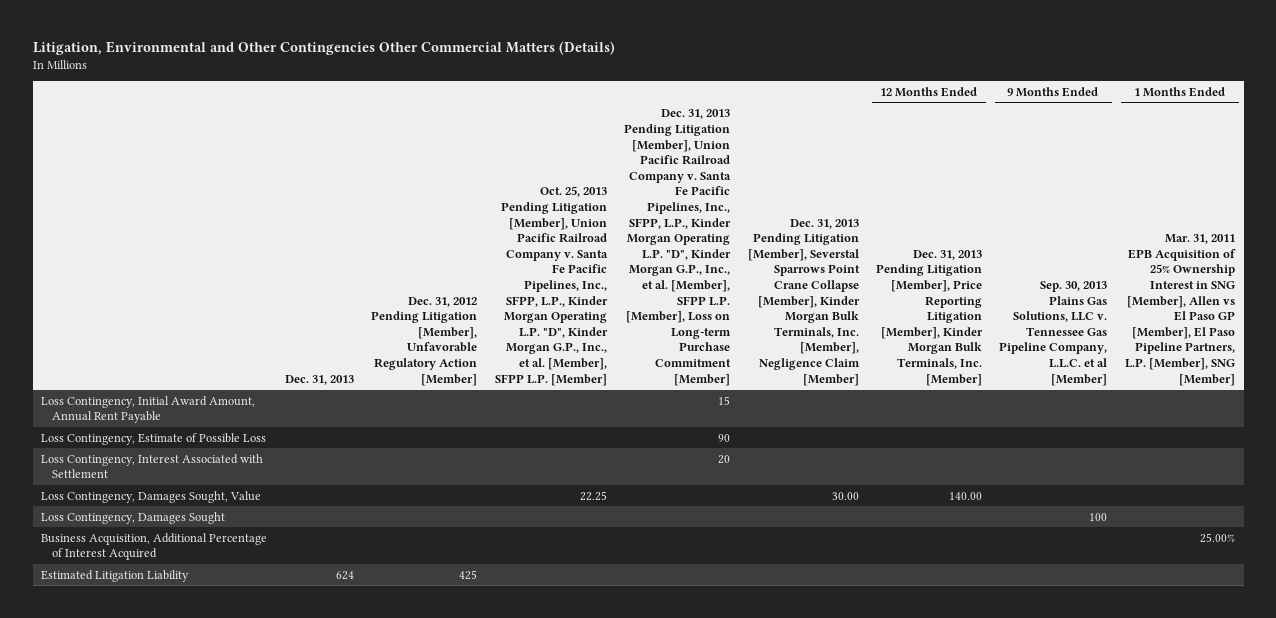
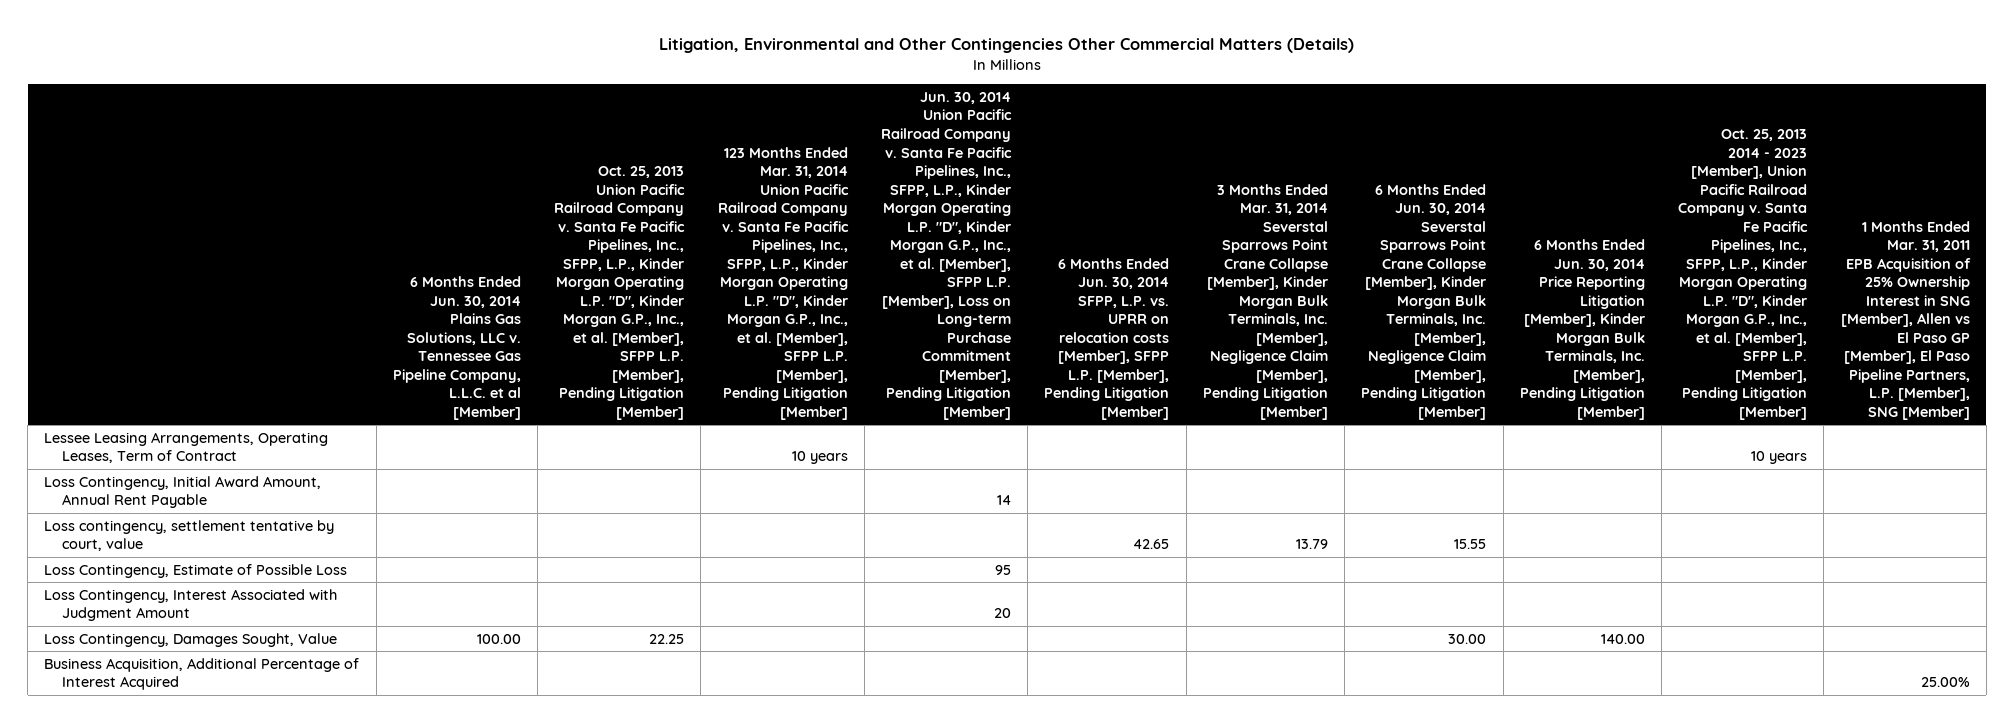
- | Dec. 31, 2013 | Dec. 31, 2012 Pending Litigation [Member], Unfavorable Regulatory Action [Member] | Oct. 25, 2013 Pending Litigation [Member], Union Pacific Railroad Company v. Santa Fe Pacific Pipelines, Inc., SFPP, L.P., Kinder Morgan Operating L.P. "D", Kinder Morgan G.P., Inc., et al. [Member], SFPP L.P. [Member] | Dec. 31, 2013 Pending Litigation [Member], Union Pacific Railroad Company v. Santa Fe Pacific Pipelines, Inc., SFPP, L.P., Kinder Morgan Operating L.P. "D", Kinder Morgan G.P., Inc., et al. [Member], SFPP L.P. [Member], Loss on Long-term Purchase Commitment [Member] | Dec. 31, 2013 Pending Litigation [Member], Severstal Sparrows Point Crane Collapse [Member], Kinder Morgan Bulk Terminals, Inc. [Member], Negligence Claim [Member] | 12 Months Ended Dec. 31, 2013 Pending Litigation [Member], Price Reporting Litigation [Member], Kinder Morgan Bulk Terminals, Inc. [Member] | 9 Months Ended Sep. 30, 2013 Plains Gas Solutions, LLC v. Tennessee Gas Pipeline Company, L.L.C. et al [Member] | 1 Months Ended Mar. 31, 2011 EPB Acquisition of 25% Ownership Interest in SNG [Member], Allen vs El Paso GP [Member], El Paso Pipeline Partners, L.P. [Member], SNG [Member]
+ | 6 Months Ended Jun. 30, 2014 Plains Gas Solutions, LLC v. Tennessee Gas Pipeline Company, L.L.C. et al [Member] | Oct. 25, 2013 Union Pacific Railroad Company v. Santa Fe Pacific Pipelines, Inc., SFPP, L.P., Kinder Morgan Operating L.P. "D", Kinder Morgan G.P., Inc., et al. [Member], SFPP L.P. [Member], Pending Litigation [Member] | 123 Months Ended Mar. 31, 2014 Union Pacific Railroad Company v. Santa Fe Pacific Pipelines, Inc., SFPP, L.P., Kinder Morgan Operating L.P. "D", Kinder Morgan G.P., Inc., et al. [Member], SFPP L.P. [Member], Pending Litigation [Member] | Jun. 30, 2014 Union Pacific Railroad Company v. Santa Fe Pacific Pipelines, Inc., SFPP, L.P., Kinder Morgan Operating L.P. "D", Kinder Morgan G.P., Inc., et al. [Member], SFPP L.P. [Member], Loss on Long-term Purchase Commitment [Member], Pending Litigation [Member] | 6 Months Ended Jun. 30, 2014 SFPP, L.P. vs. UPRR on relocation costs [Member], SFPP L.P. [Member], Pending Litigation [Member] | 3 Months Ended Mar. 31, 2014 Severstal Sparrows Point Crane Collapse [Member], Kinder Morgan Bulk Terminals, Inc. [Member], Negligence Claim [Member], Pending Litigation [Member] | 6 Months Ended Jun. 30, 2014 Severstal Sparrows Point Crane Collapse [Member], Kinder Morgan Bulk Terminals, Inc. [Member], Negligence Claim [Member], Pending Litigation [Member] | 6 Months Ended Jun. 30, 2014 Price Reporting Litigation [Member], Kinder Morgan Bulk Terminals, Inc. [Member], Pending Litigation [Member] | Oct. 25, 2013 2014 - 2023 [Member], Union Pacific Railroad Company v. Santa Fe Pacific Pipelines, Inc., SFPP, L.P., Kinder Morgan Operating L.P. "D", Kinder Morgan G.P., Inc., et al. [Member], SFPP L.P. [Member], Pending Litigation [Member] | 1 Months Ended Mar. 31, 2011 EPB Acquisition of 25% Ownership Interest in SNG [Member], Allen vs El Paso GP [Member], El Paso Pipeline Partners, L.P. [Member], SNG [Member]
+ Lessee Leasing Arrangements, Operating Leases, Term of Contract | | | 10 years | | | | | | 10 years |
+ Loss contingency, settlement tentative by court, value | | | | | 42.65 | 13.79 | 15.55 | | |
- Loss Contingency, Interest Associated with Settlement | | | | 20 | | | |
+ Loss Contingency, Interest Associated with Judgment Amount | | | | 20 | | | | | |
- Loss Contingency, Damages Sought | | | | | | | 100 |
- Estimated Litigation Liability | 624 | 425 | | | | | |

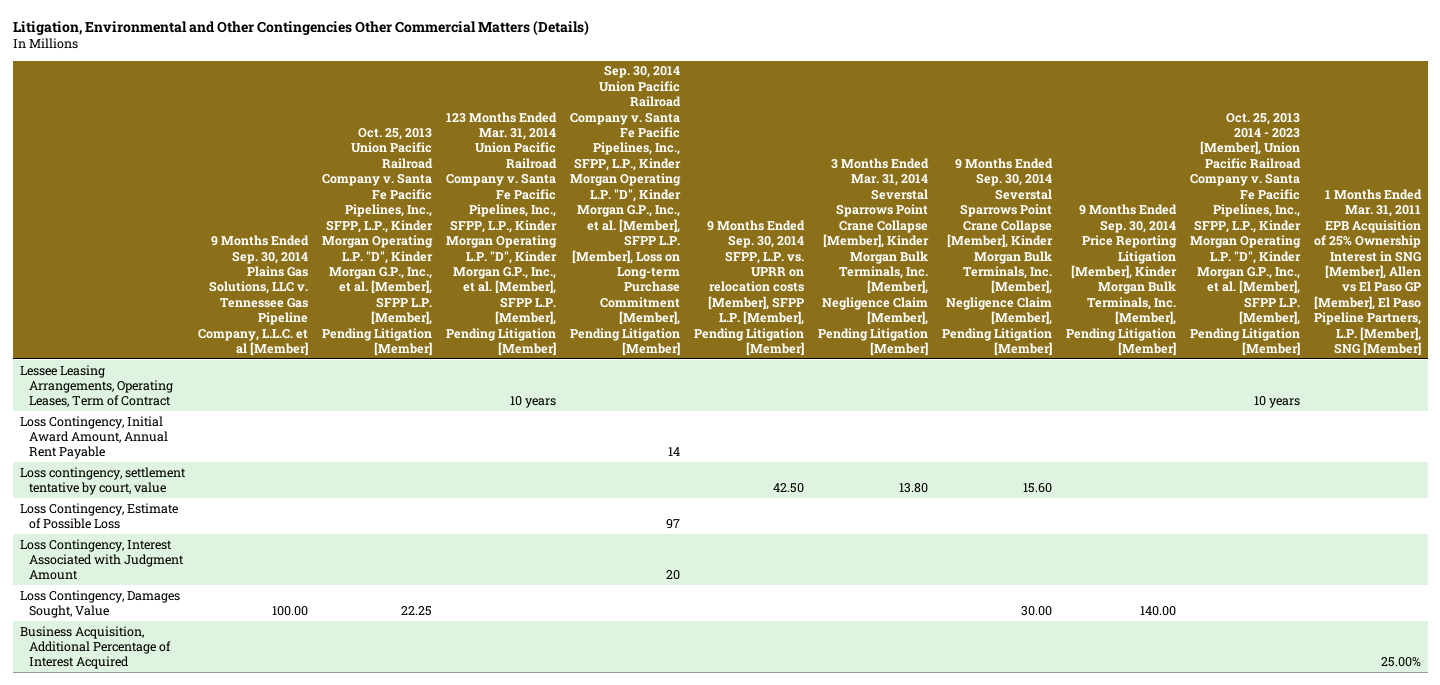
- | 6 Months Ended Jun. 30, 2014 Plains Gas Solutions, LLC v. Tennessee Gas Pipeline Company, L.L.C. et al [Member] | Oct. 25, 2013 Union Pacific Railroad Company v. Santa Fe Pacific Pipelines, Inc., SFPP, L.P., Kinder Morgan Operating L.P. "D", Kinder Morgan G.P., Inc., et al. [Member], SFPP L.P. [Member], Pending Litigation [Member] | 123 Months Ended Mar. 31, 2014 Union Pacific Railroad Company v. Santa Fe Pacific Pipelines, Inc., SFPP, L.P., Kinder Morgan Operating L.P. "D", Kinder Morgan G.P., Inc., et al. [Member], SFPP L.P. [Member], Pending Litigation [Member] | Jun. 30, 2014 Union Pacific Railroad Company v. Santa Fe Pacific Pipelines, Inc., SFPP, L.P., Kinder Morgan Operating L.P. "D", Kinder Morgan G.P., Inc., et al. [Member], SFPP L.P. [Member], Loss on Long-term Purchase Commitment [Member], Pending Litigation [Member] | 6 Months Ended Jun. 30, 2014 SFPP, L.P. vs. UPRR on relocation costs [Member], SFPP L.P. [Member], Pending Litigation [Member] | 3 Months Ended Mar. 31, 2014 Severstal Sparrows Point Crane Collapse [Member], Kinder Morgan Bulk Terminals, Inc. [Member], Negligence Claim [Member], Pending Litigation [Member] | 6 Months Ended Jun. 30, 2014 Severstal Sparrows Point Crane Collapse [Member], Kinder Morgan Bulk Terminals, Inc. [Member], Negligence Claim [Member], Pending Litigation [Member] | 6 Months Ended Jun. 30, 2014 Price Reporting Litigation [Member], Kinder Morgan Bulk Terminals, Inc. [Member], Pending Litigation [Member] | Oct. 25, 2013 2014 - 2023 [Member], Union Pacific Railroad Company v. Santa Fe Pacific Pipelines, Inc., SFPP, L.P., Kinder Morgan Operating L.P. "D", Kinder Morgan G.P., Inc., et al. [Member], SFPP L.P. [Member], Pending Litigation [Member] | 1 Months Ended Mar. 31, 2011 EPB Acquisition of 25% Ownership Interest in SNG [Member], Allen vs El Paso GP [Member], El Paso Pipeline Partners, L.P. [Member], SNG [Member]
+ | 9 Months Ended Sep. 30, 2014 Plains Gas Solutions, LLC v. Tennessee Gas Pipeline Company, L.L.C. et al [Member] | Oct. 25, 2013 Union Pacific Railroad Company v. Santa Fe Pacific Pipelines, Inc., SFPP, L.P., Kinder Morgan Operating L.P. "D", Kinder Morgan G.P., Inc., et al. [Member], SFPP L.P. [Member], Pending Litigation [Member] | 123 Months Ended Mar. 31, 2014 Union Pacific Railroad Company v. Santa Fe Pacific Pipelines, Inc., SFPP, L.P., Kinder Morgan Operating L.P. "D", Kinder Morgan G.P., Inc., et al. [Member], SFPP L.P. [Member], Pending Litigation [Member] | Sep. 30, 2014 Union Pacific Railroad Company v. Santa Fe Pacific Pipelines, Inc., SFPP, L.P., Kinder Morgan Operating L.P. "D", Kinder Morgan G.P., Inc., et al. [Member], SFPP L.P. [Member], Loss on Long-term Purchase Commitment [Member], Pending Litigation [Member] | 9 Months Ended Sep. 30, 2014 SFPP, L.P. vs. UPRR on relocation costs [Member], SFPP L.P. [Member], Pending Litigation [Member] | 3 Months Ended Mar. 31, 2014 Severstal Sparrows Point Crane Collapse [Member], Kinder Morgan Bulk Terminals, Inc. [Member], Negligence Claim [Member], Pending Litigation [Member] | 9 Months Ended Sep. 30, 2014 Severstal Sparrows Point Crane Collapse [Member], Kinder Morgan Bulk Terminals, Inc. [Member], Negligence Claim [Member], Pending Litigation [Member] | 9 Months Ended Sep. 30, 2014 Price Reporting Litigation [Member], Kinder Morgan Bulk Terminals, Inc. [Member], Pending Litigation [Member] | Oct. 25, 2013 2014 - 2023 [Member], Union Pacific Railroad Company v. Santa Fe Pacific Pipelines, Inc., SFPP, L.P., Kinder Morgan Operating L.P. "D", Kinder Morgan G.P., Inc., et al. [Member], SFPP L.P. [Member], Pending Litigation [Member] | 1 Months Ended Mar. 31, 2011 EPB Acquisition of 25% Ownership Interest in SNG [Member], Allen vs El Paso GP [Member], El Paso Pipeline Partners, L.P. [Member], SNG [Member]
- Loss contingency, settlement tentative by court, value | | | | | 42.65 | 13.79 | 15.55 | | |
+ Loss contingency, settlement tentative by court, value | | | | | 42.50 | 13.80 | 15.60 | | |

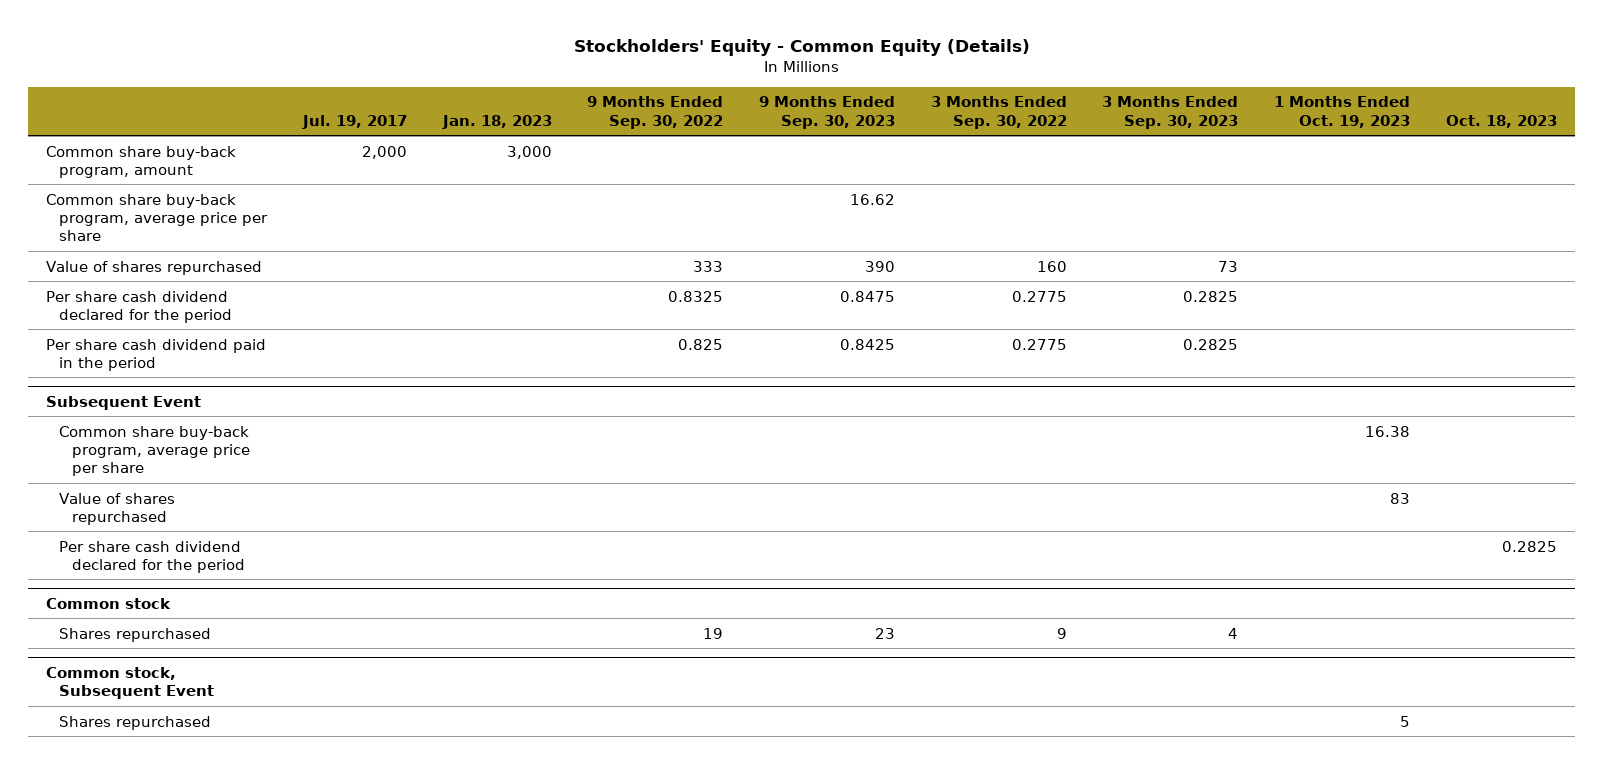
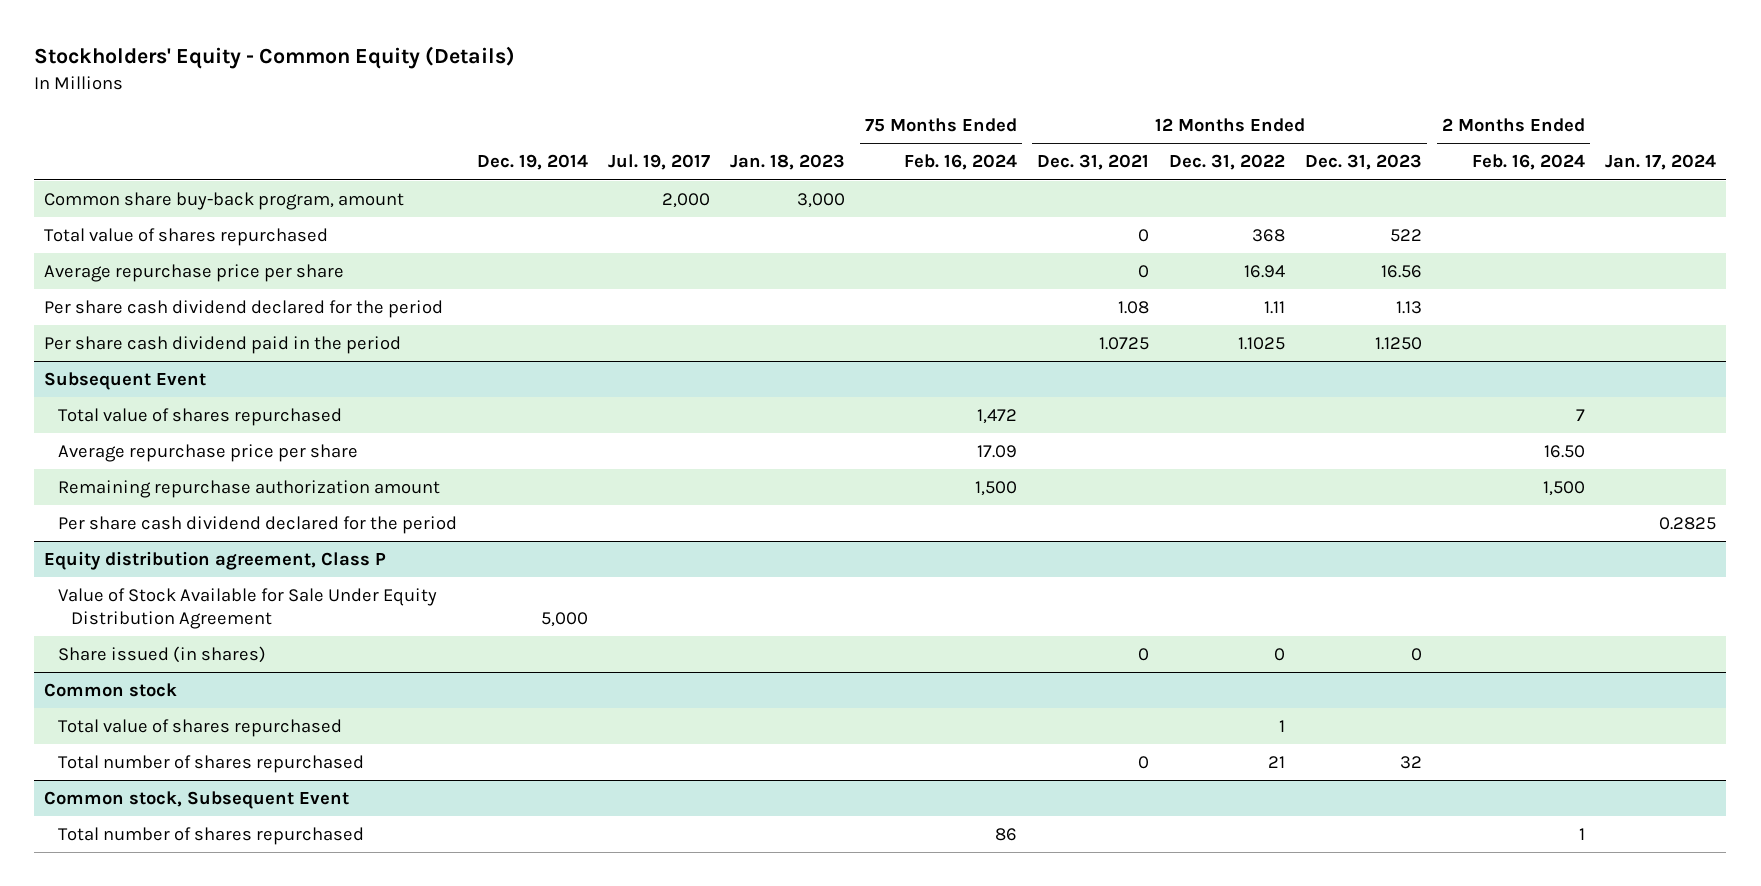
- | Jul. 19, 2017 | Jan. 18, 2023 | 9 Months Ended Sep. 30, 2022 | 9 Months Ended Sep. 30, 2023 | 3 Months Ended Sep. 30, 2022 | 3 Months Ended Sep. 30, 2023 | 1 Months Ended Oct. 19, 2023 | Oct. 18, 2023
+ | Dec. 19, 2014 | Jul. 19, 2017 | Jan. 18, 2023 | 75 Months Ended Feb. 16, 2024 | 12 Months Ended Dec. 31, 2021 | 12 Months Ended Dec. 31, 2022 | 12 Months Ended Dec. 31, 2023 | 2 Months Ended Feb. 16, 2024 | Jan. 17, 2024
- Common share buy-back program, average price per share | | | | 16.62 | | | |
- Value of shares repurchased | | | 333 | 390 | 160 | 73 | |
+ Total value of shares repurchased | | | | | 0 | 368 | 522 | |
+ Average repurchase price per share | | | | | 0 | 16.94 | 16.56 | |
@ Subsequent Event
- Common share buy-back program, average price per share | | | | | | | 16.38 |
- Value of shares repurchased | | | | | | | 83 |
+ Total value of shares repurchased | | | | 1,472 | | | | 7 |
+ Average repurchase price per share | | | | 17.09 | | | | 16.50 |
+ Remaining repurchase authorization amount | | | | 1,500 | | | | 1,500 |
+ Equity distribution agreement, Class P
+ Value of Stock Available for Sale Under Equity Distribution Agreement | 5,000 | | | | | | | |
+ Share issued (in shares) | | | | | 0 | 0 | 0 | |
@ Common stock
- Shares repurchased | | | 19 | 23 | 9 | 4 | |
+ Total value of shares repurchased | | | | | | 1 | | |
+ Total number of shares repurchased | | | | | 0 | 21 | 32 | |
@ Common stock, Subsequent Event
- Shares repurchased | | | | | | | 5 |
+ Total number of shares repurchased | | | | 86 | | | | 1 |

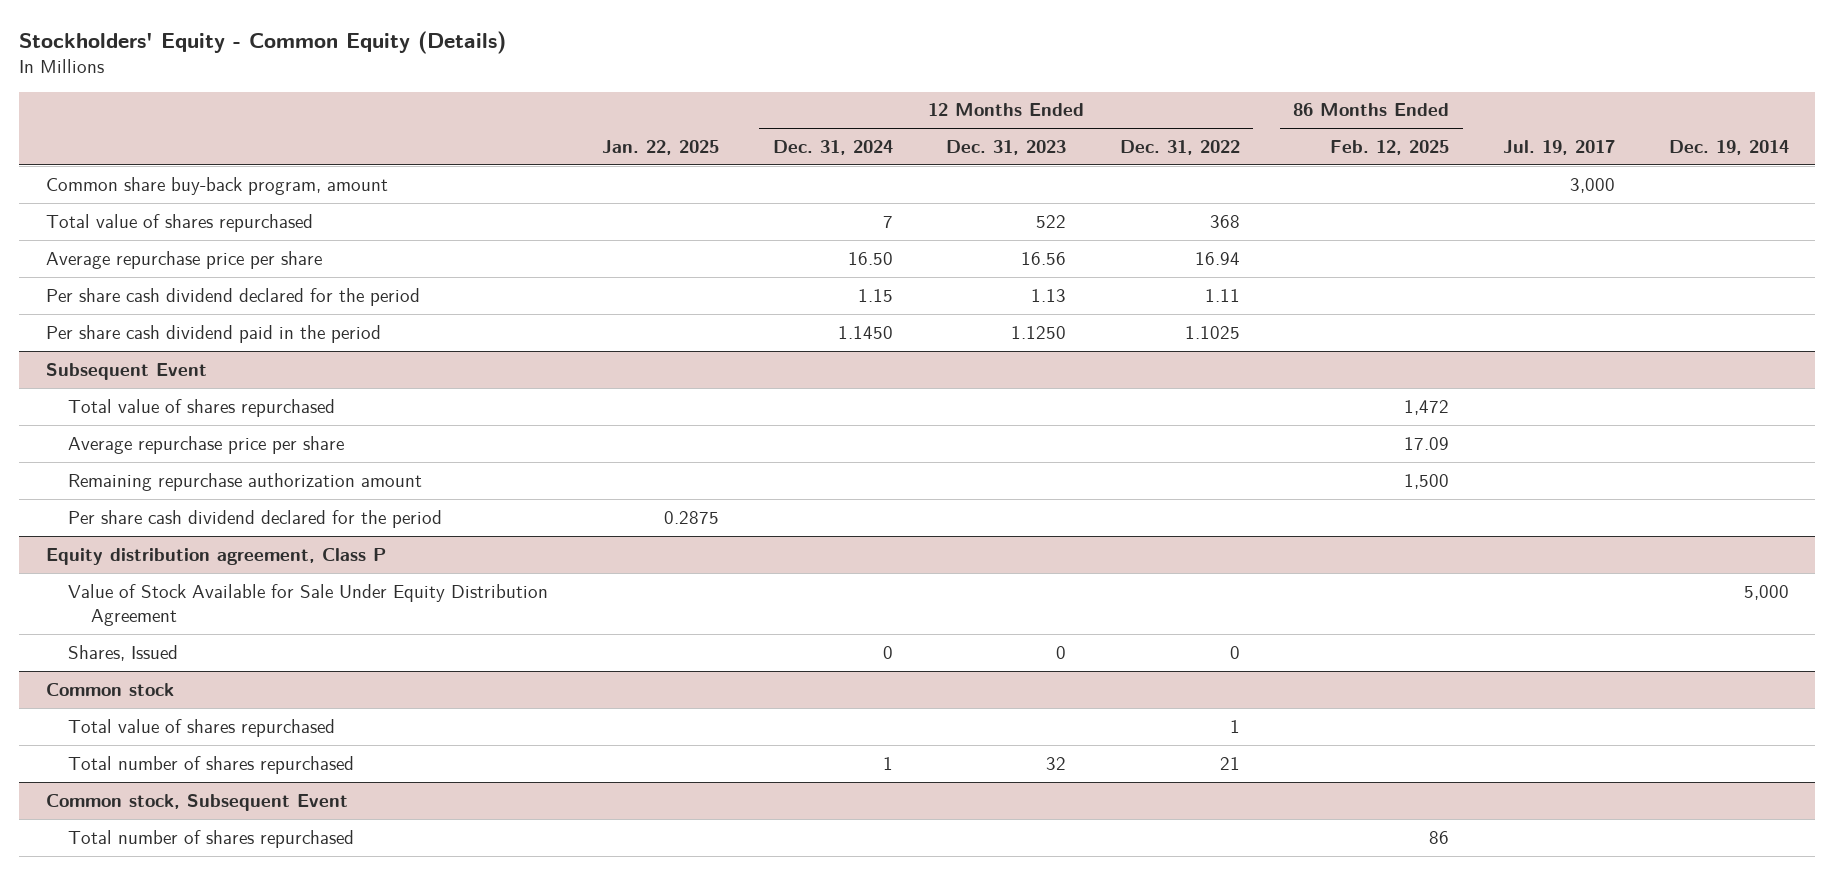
- | Dec. 19, 2014 | Jul. 19, 2017 | Jan. 18, 2023 | 75 Months Ended Feb. 16, 2024 | 12 Months Ended Dec. 31, 2021 | 12 Months Ended Dec. 31, 2022 | 12 Months Ended Dec. 31, 2023 | 2 Months Ended Feb. 16, 2024 | Jan. 17, 2024
+ | Jan. 22, 2025 | 12 Months Ended Dec. 31, 2024 | 12 Months Ended Dec. 31, 2023 | 12 Months Ended Dec. 31, 2022 | 86 Months Ended Feb. 12, 2025 | Jul. 19, 2017 | Dec. 19, 2014
- Common share buy-back program, amount | | 2,000 | 3,000 | | | | | |
+ Common share buy-back program, amount | | | | | | 3,000 |
@ Equity distribution agreement, Class P
- Share issued (in shares) | | | | | 0 | 0 | 0 | |
+ Shares, Issued | | 0 | 0 | 0 | | |

